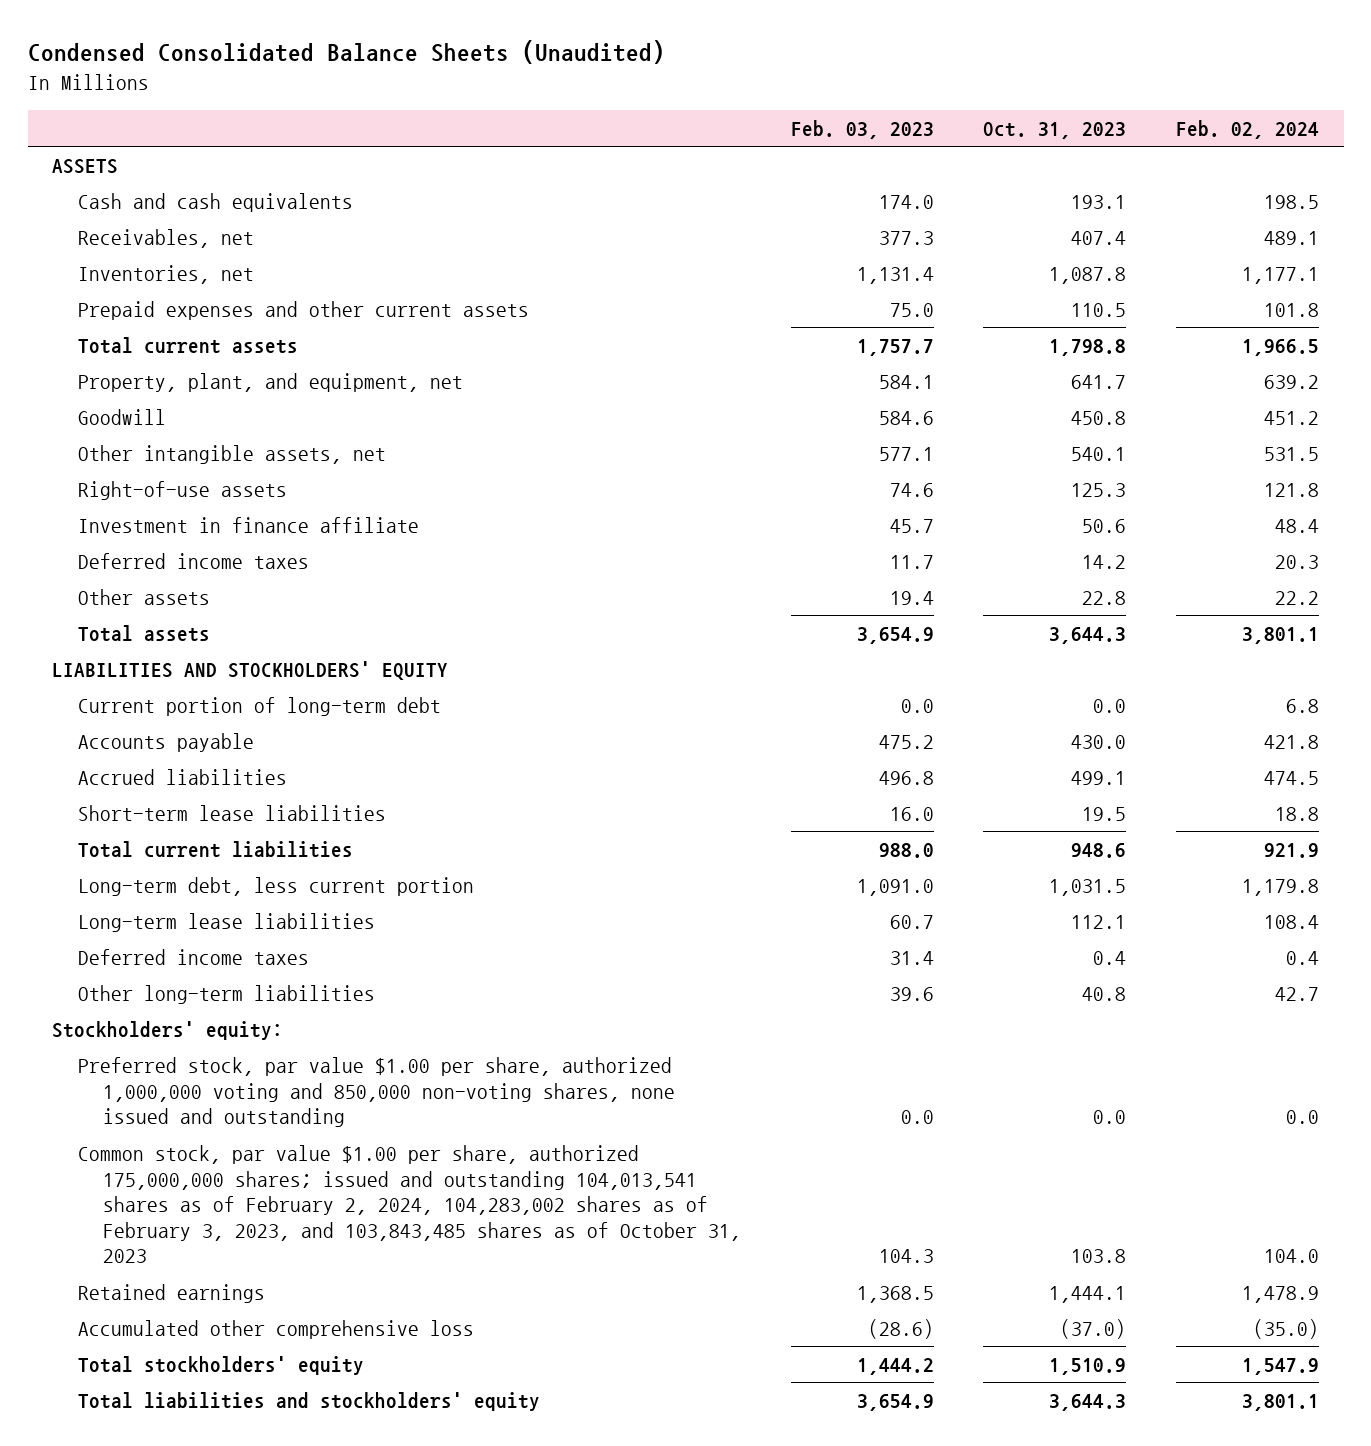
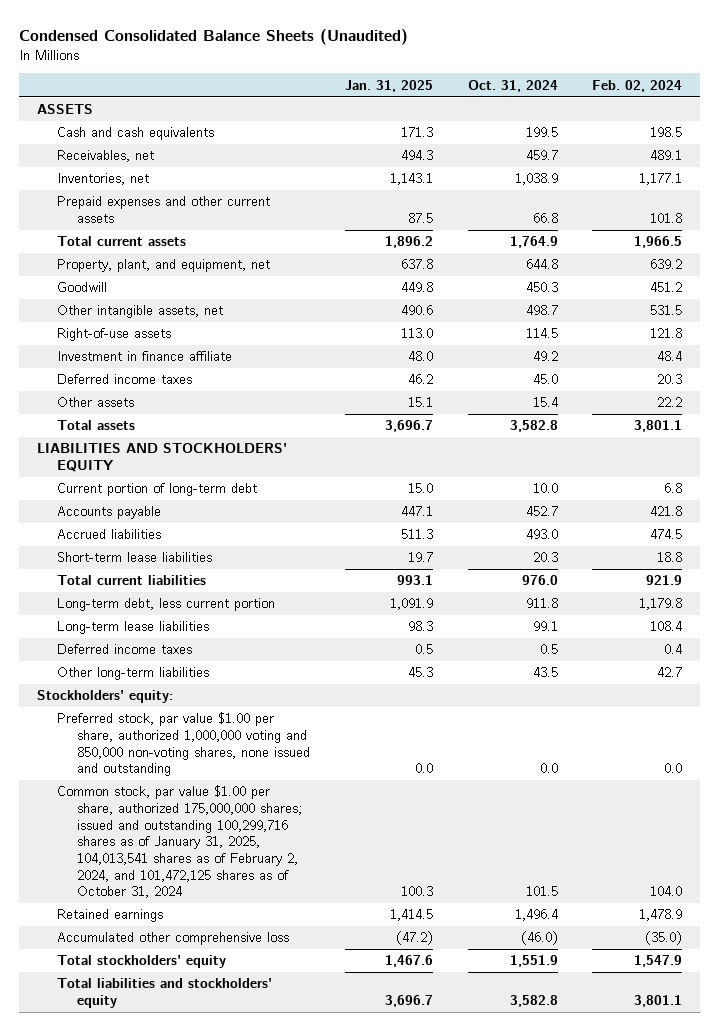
- | Feb. 03, 2023 | Oct. 31, 2023 | Feb. 02, 2024
+ | Jan. 31, 2025 | Oct. 31, 2024 | Feb. 02, 2024
- Common stock, par value $1.00 per share, authorized 175,000,000 shares; issued and outstanding 104,013,541 shares as of February 2, 2024, 104,283,002 shares as of February 3, 2023, and 103,843,485 shares as of October 31, 2023 | 104.3 | 103.8 | 104.0
+ Common stock, par value $1.00 per share, authorized 175,000,000 shares; issued and outstanding 100,299,716 shares as of January 31, 2025, 104,013,541 shares as of February 2, 2024, and 101,472,125 shares as of October 31, 2024 | 100.3 | 101.5 | 104.0

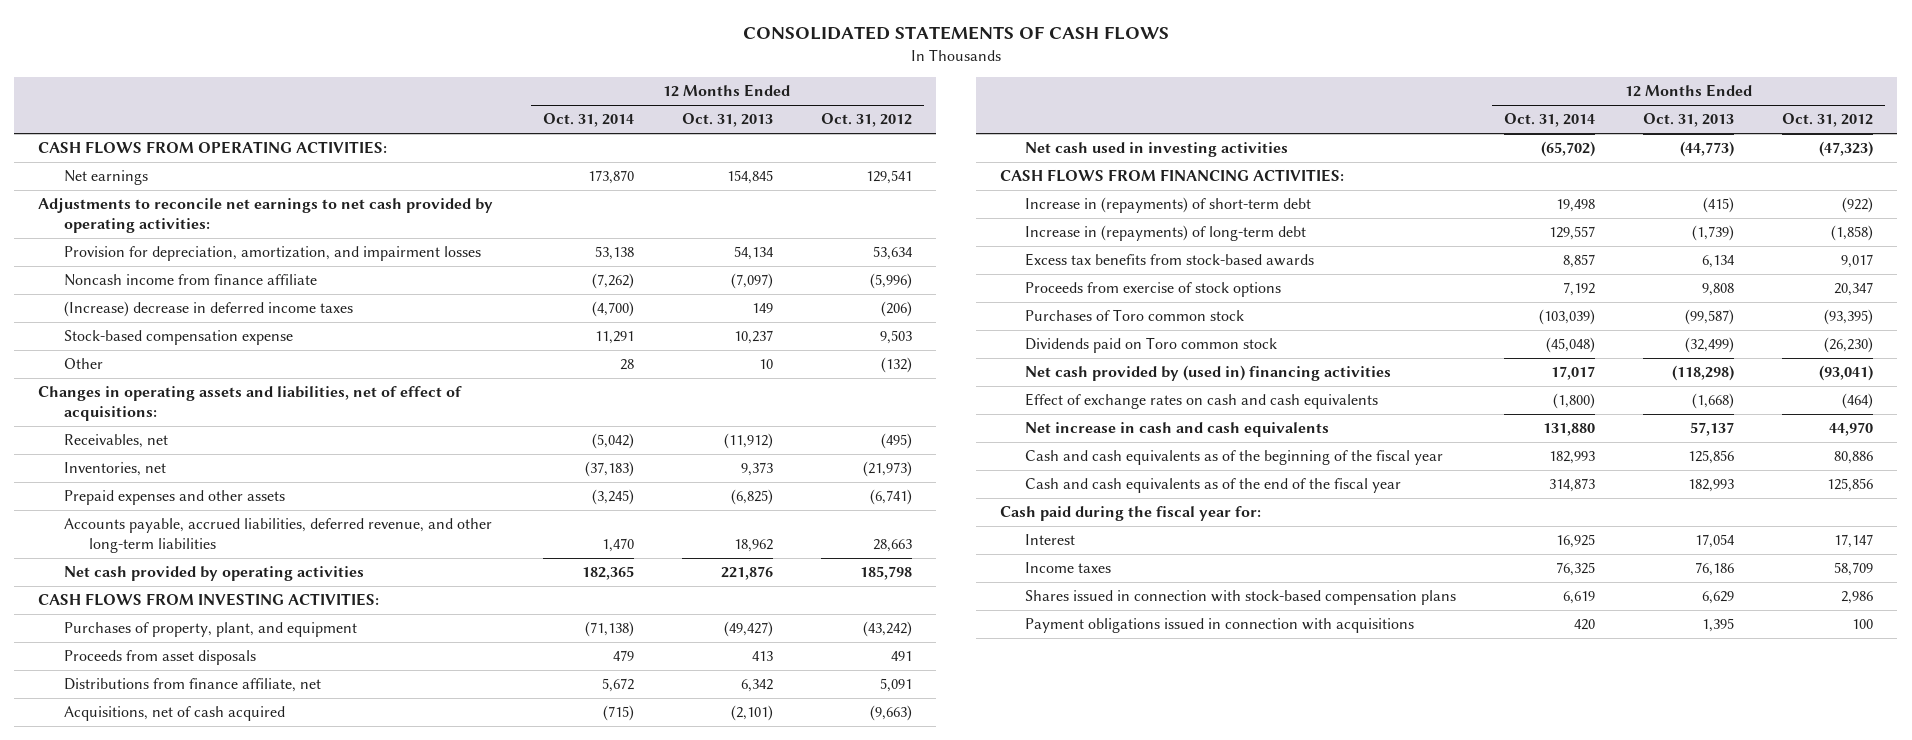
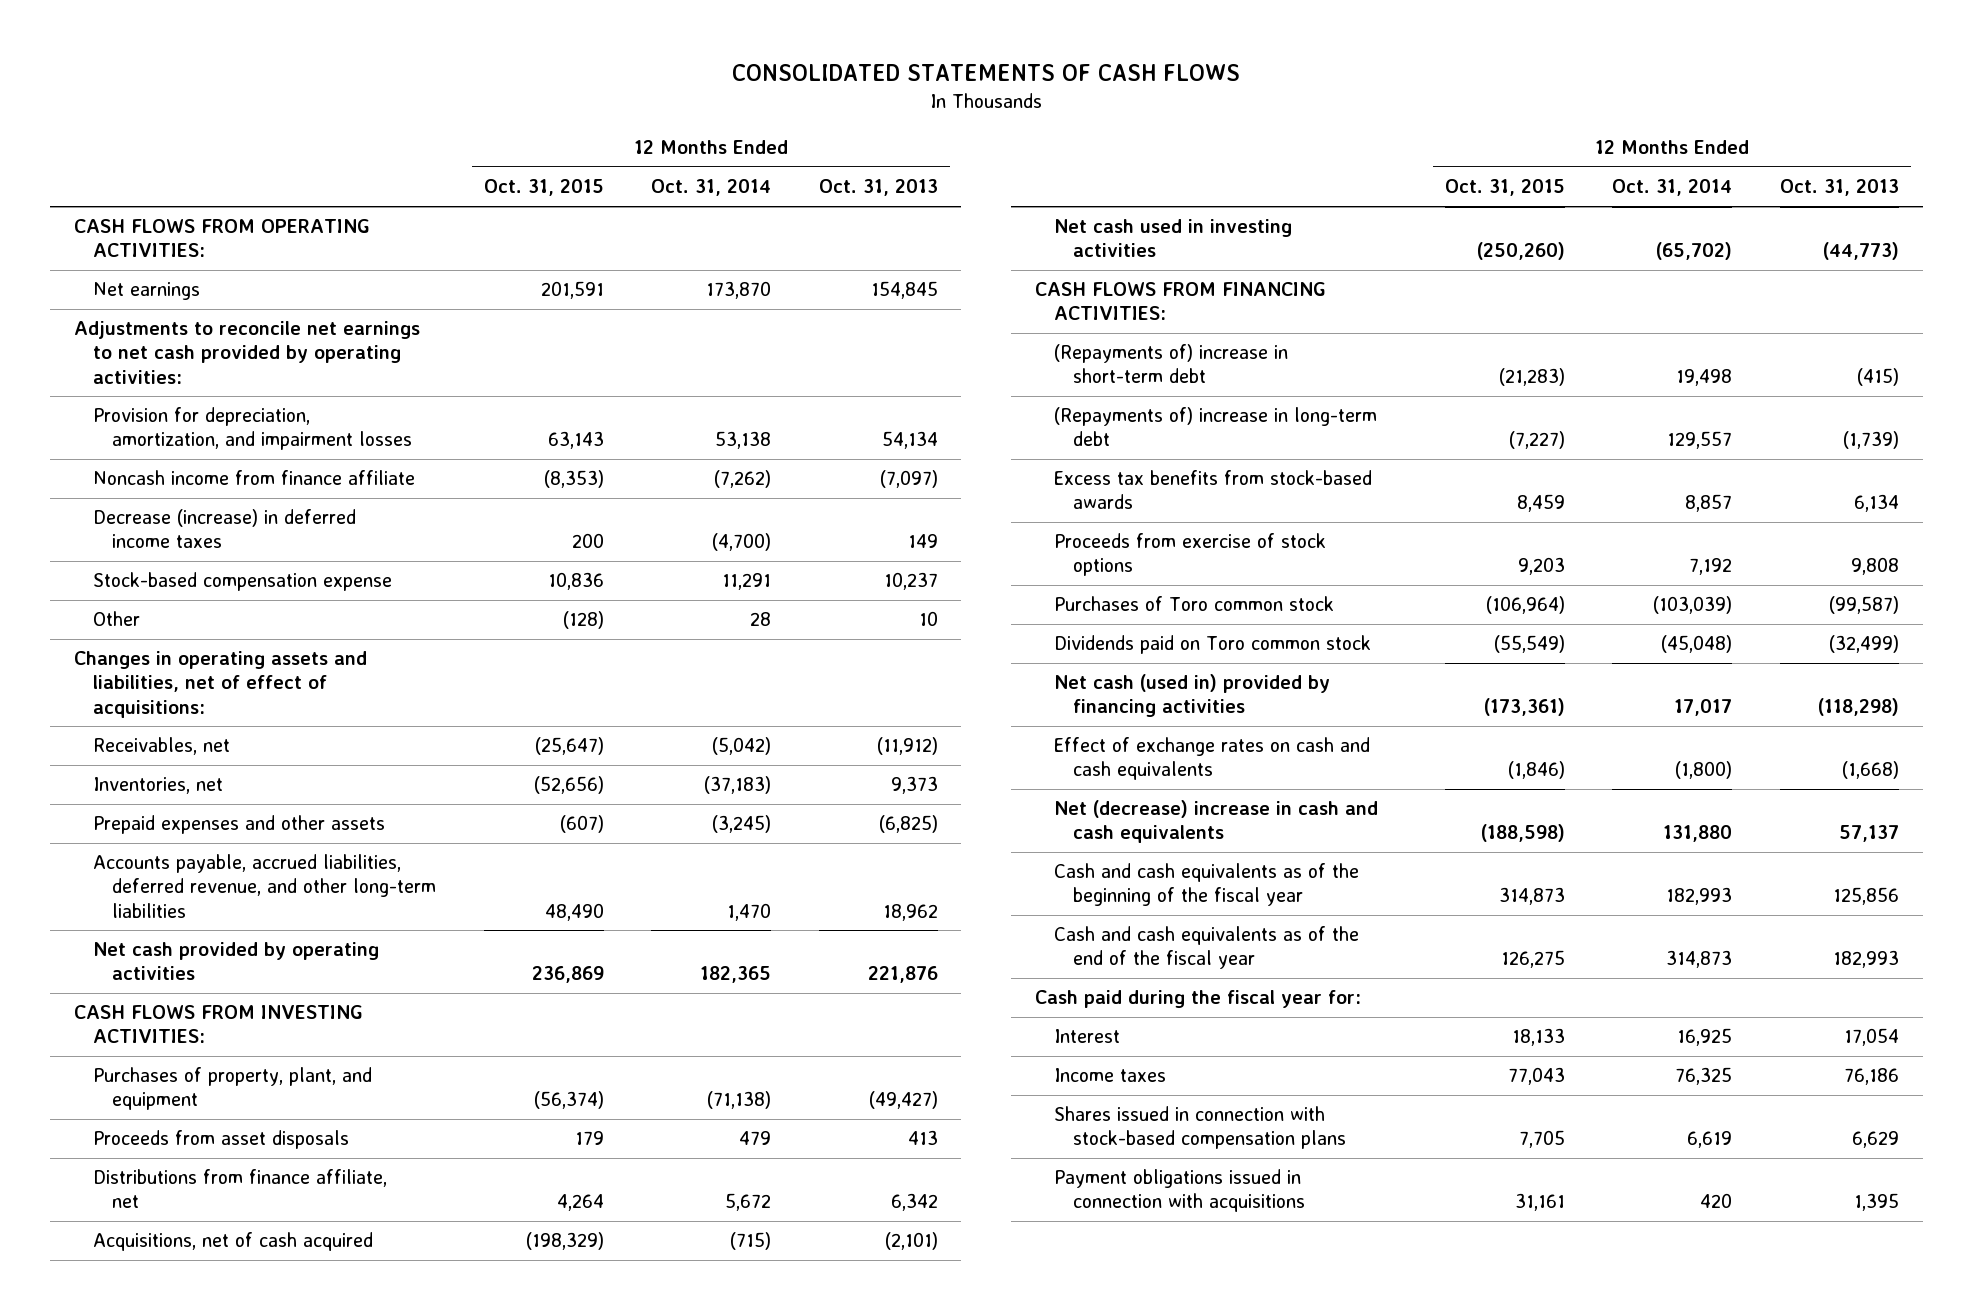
- | 12 Months Ended Oct. 31, 2014 | 12 Months Ended Oct. 31, 2013 | 12 Months Ended Oct. 31, 2012
+ | 12 Months Ended Oct. 31, 2015 | 12 Months Ended Oct. 31, 2014 | 12 Months Ended Oct. 31, 2013
- (Increase) decrease in deferred income taxes | (4,700) | 149 | (206)
+ Decrease (increase) in deferred income taxes | 200 | (4,700) | 149
- Increase in (repayments) of short-term debt | 19,498 | (415) | (922)
- Increase in (repayments) of long-term debt | 129,557 | (1,739) | (1,858)
+ (Repayments of) increase in short-term debt | (21,283) | 19,498 | (415)
+ (Repayments of) increase in long-term debt | (7,227) | 129,557 | (1,739)
- Net cash provided by (used in) financing activities | 17,017 | (118,298) | (93,041)
+ Net cash (used in) provided by financing activities | (173,361) | 17,017 | (118,298)
- Net increase in cash and cash equivalents | 131,880 | 57,137 | 44,970
+ Net (decrease) increase in cash and cash equivalents | (188,598) | 131,880 | 57,137

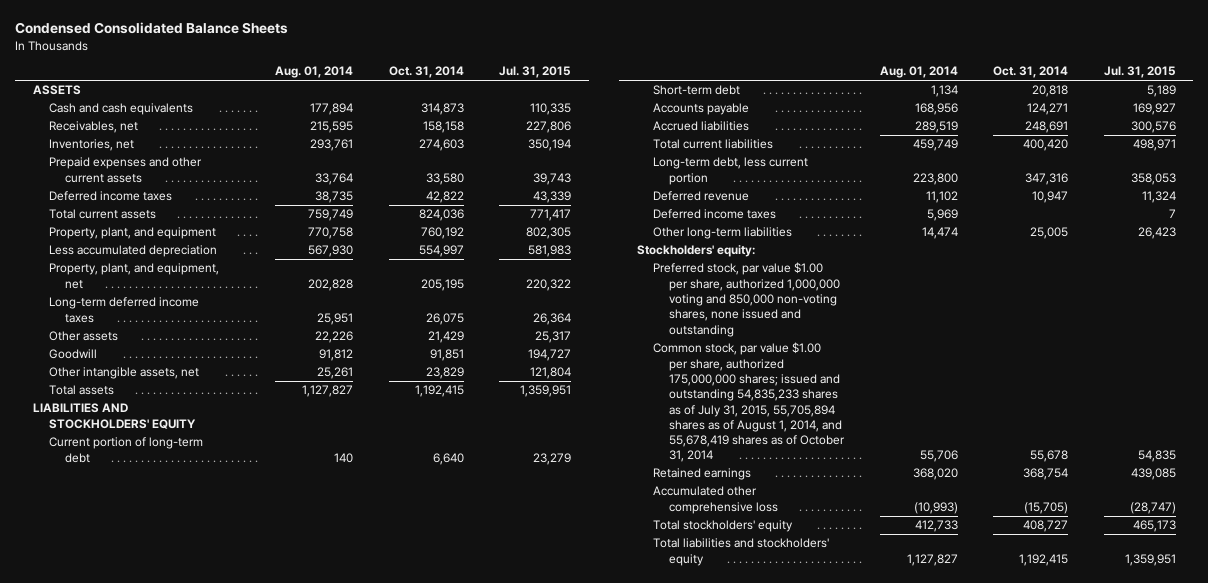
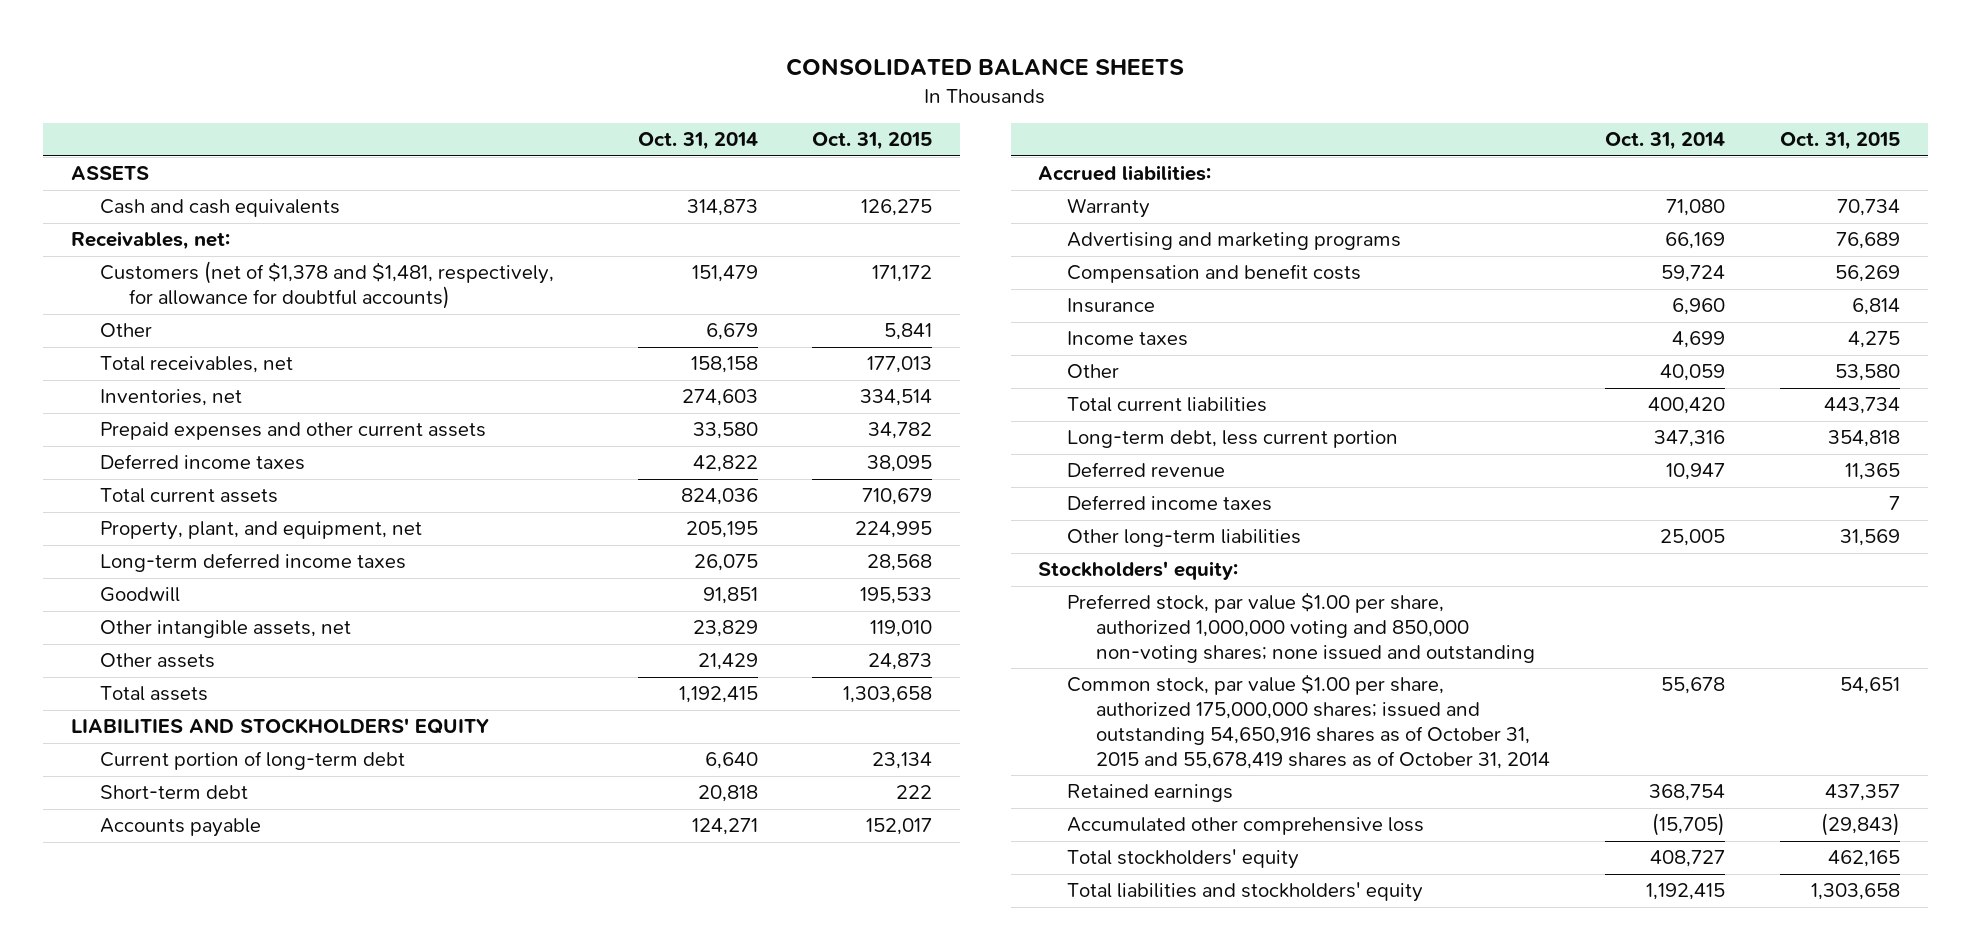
- Condensed Consolidated Balance Sheets
+ CONSOLIDATED BALANCE SHEETS
- | Aug. 01, 2014 | Oct. 31, 2014 | Jul. 31, 2015
+ | Oct. 31, 2014 | Oct. 31, 2015
- Receivables, net | 215,595 | 158,158 | 227,806
+ Receivables, net:
+ Customers (net of $1,378 and $1,481, respectively, for allowance for doubtful accounts) | 151,479 | 171,172
+ Other | 6,679 | 5,841
+ Total receivables, net | 158,158 | 177,013
- Property, plant, and equipment | 770,758 | 760,192 | 802,305
- Less accumulated depreciation | 567,930 | 554,997 | 581,983
moved down: Other assets | 21,429 | 24,873
- Accrued liabilities | 289,519 | 248,691 | 300,576
+ Accrued liabilities:
+ Warranty | 71,080 | 70,734
+ Advertising and marketing programs | 66,169 | 76,689
+ Compensation and benefit costs | 59,724 | 56,269
+ Insurance | 6,960 | 6,814
+ Income taxes | 4,699 | 4,275
+ Other | 40,059 | 53,580
- Preferred stock, par value $1.00 per share, authorized 1,000,000 voting and 850,000 non-voting shares, none issued and outstanding
- Common stock, par value $1.00 per share, authorized 175,000,000 shares; issued and outstanding 54,835,233 shares as of July 31, 2015, 55,705,894 shares as of August 1, 2014, and 55,678,419 shares as of October 31, 2014 | 55,706 | 55,678 | 54,835
+ Preferred stock, par value $1.00 per share, authorized 1,000,000 voting and 850,000 non-voting shares; none issued and outstanding
+ Common stock, par value $1.00 per share, authorized 175,000,000 shares; issued and outstanding 54,650,916 shares as of October 31, 2015 and 55,678,419 shares as of October 31, 2014 | 55,678 | 54,651

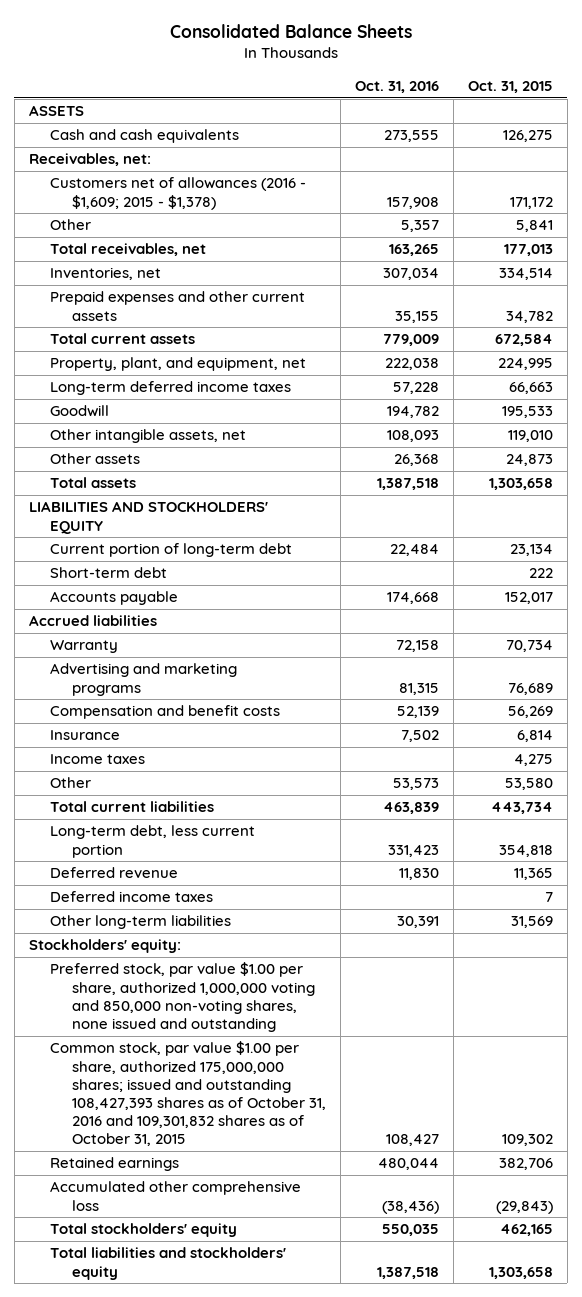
- CONSOLIDATED BALANCE SHEETS
+ Consolidated Balance Sheets
- | Oct. 31, 2014 | Oct. 31, 2015
+ | Oct. 31, 2016 | Oct. 31, 2015
- Customers (net of $1,378 and $1,481, respectively, for allowance for doubtful accounts) | 151,479 | 171,172
+ Customers net of allowances (2016 - $1,609; 2015 - $1,378) | 157,908 | 171,172
- Deferred income taxes | 42,822 | 38,095
- Total current assets | 824,036 | 710,679
+ Total current assets | 779,009 | 672,584
- Long-term deferred income taxes | 26,075 | 28,568
+ Long-term deferred income taxes | 57,228 | 66,663
- Accrued liabilities:
+ Accrued liabilities
- Preferred stock, par value $1.00 per share, authorized 1,000,000 voting and 850,000 non-voting shares; none issued and outstanding
- Common stock, par value $1.00 per share, authorized 175,000,000 shares; issued and outstanding 54,650,916 shares as of October 31, 2015 and 55,678,419 shares as of October 31, 2014 | 55,678 | 54,651
- Retained earnings | 368,754 | 437,357
+ Preferred stock, par value $1.00 per share, authorized 1,000,000 voting and 850,000 non-voting shares, none issued and outstanding
+ Common stock, par value $1.00 per share, authorized 175,000,000 shares; issued and outstanding 108,427,393 shares as of October 31, 2016 and 109,301,832 shares as of October 31, 2015 | 108,427 | 109,302
+ Retained earnings | 480,044 | 382,706

